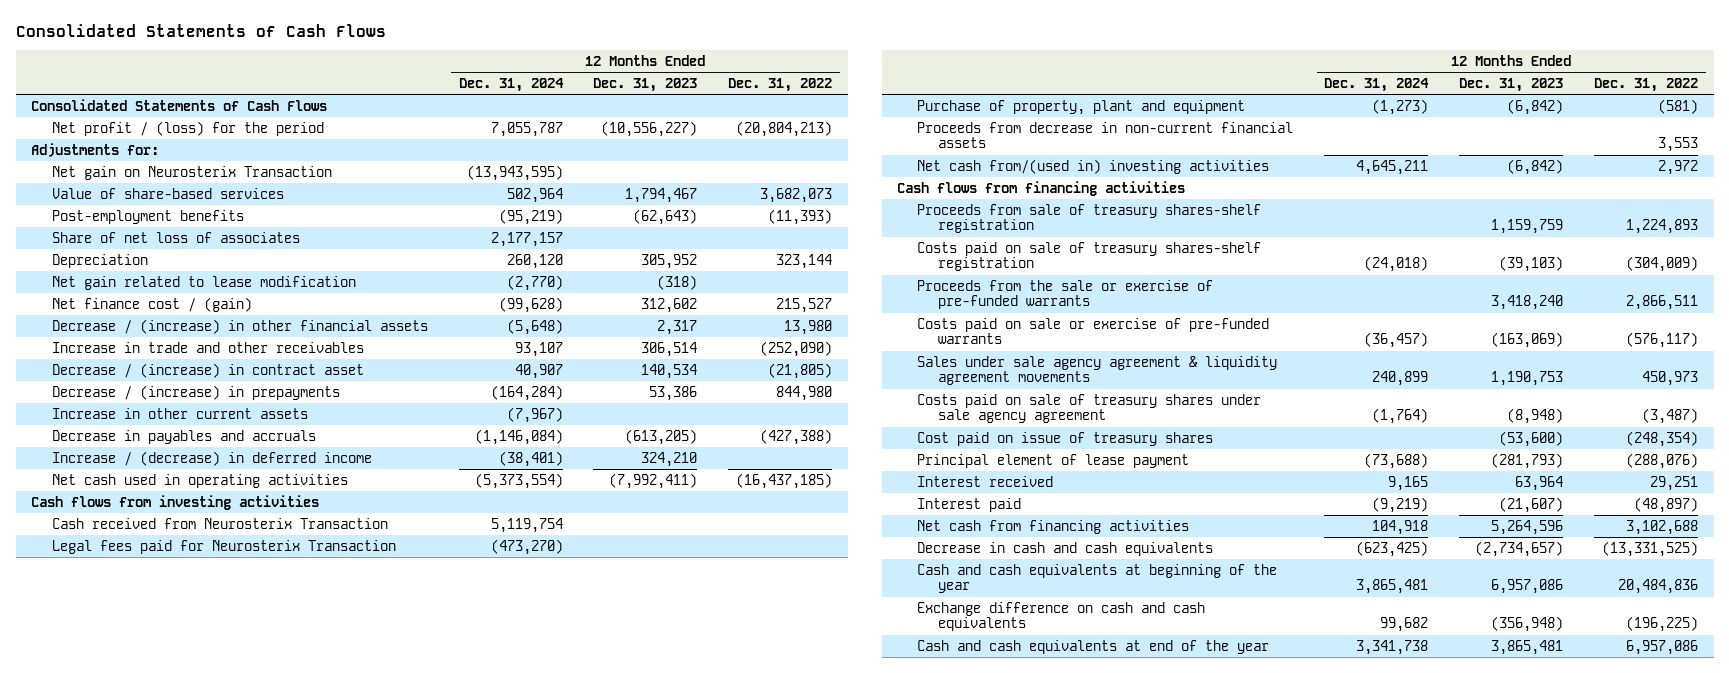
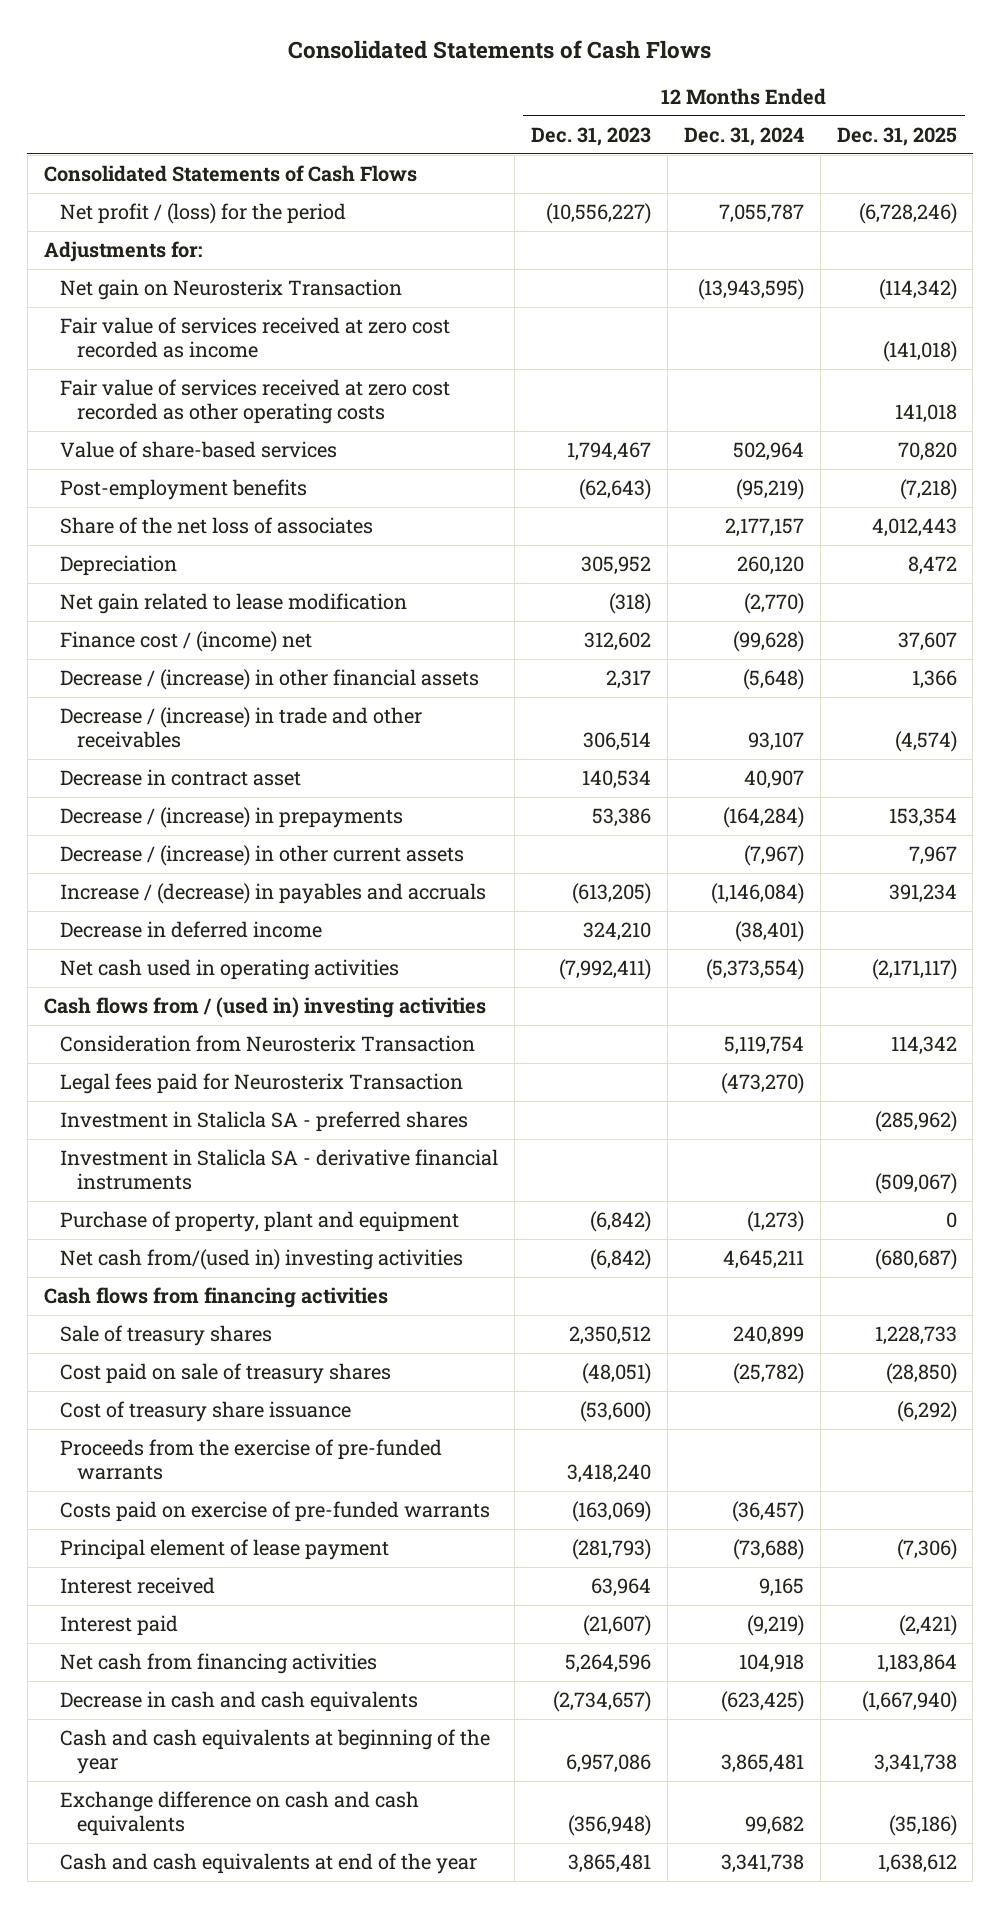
- | 12 Months Ended Dec. 31, 2024 | 12 Months Ended Dec. 31, 2023 | 12 Months Ended Dec. 31, 2022
+ | 12 Months Ended Dec. 31, 2023 | 12 Months Ended Dec. 31, 2024 | 12 Months Ended Dec. 31, 2025
+ Fair value of services received at zero cost recorded as income | | | (141,018)
+ Fair value of services received at zero cost recorded as other operating costs | | | 141,018
- Share of net loss of associates | 2,177,157 | |
+ Share of the net loss of associates | | 2,177,157 | 4,012,443
- Net finance cost / (gain) | (99,628) | 312,602 | 215,527
+ Finance cost / (income) net | 312,602 | (99,628) | 37,607
- Increase in trade and other receivables | 93,107 | 306,514 | (252,090)
- Decrease / (increase) in contract asset | 40,907 | 140,534 | (21,805)
+ Decrease / (increase) in trade and other receivables | 306,514 | 93,107 | (4,574)
+ Decrease in contract asset | 140,534 | 40,907 |
- Increase in other current assets | (7,967) | |
- Decrease in payables and accruals | (1,146,084) | (613,205) | (427,388)
- Increase / (decrease) in deferred income | (38,401) | 324,210 |
+ Decrease / (increase) in other current assets | | (7,967) | 7,967
+ Increase / (decrease) in payables and accruals | (613,205) | (1,146,084) | 391,234
+ Decrease in deferred income | 324,210 | (38,401) |
- Cash flows from investing activities
- Cash received from Neurosterix Transaction | 5,119,754 | |
+ Cash flows from / (used in) investing activities
+ Consideration from Neurosterix Transaction | | 5,119,754 | 114,342
+ Investment in Stalicla SA - preferred shares | | | (285,962)
+ Investment in Stalicla SA - derivative financial instruments | | | (509,067)
- Proceeds from decrease in non-current financial assets | | | 3,553
- Proceeds from sale of treasury shares-shelf registration | | 1,159,759 | 1,224,893
- Costs paid on sale of treasury shares-shelf registration | (24,018) | (39,103) | (304,009)
- Proceeds from the sale or exercise of pre-funded warrants | | 3,418,240 | 2,866,511
- Costs paid on sale or exercise of pre-funded warrants | (36,457) | (163,069) | (576,117)
- Sales under sale agency agreement & liquidity agreement movements | 240,899 | 1,190,753 | 450,973
- Costs paid on sale of treasury shares under sale agency agreement | (1,764) | (8,948) | (3,487)
- Cost paid on issue of treasury shares | | (53,600) | (248,354)
+ Sale of treasury shares | 2,350,512 | 240,899 | 1,228,733
+ Cost paid on sale of treasury shares | (48,051) | (25,782) | (28,850)
+ Cost of treasury share issuance | (53,600) | | (6,292)
+ Proceeds from the exercise of pre-funded warrants | 3,418,240 | |
+ Costs paid on exercise of pre-funded warrants | (163,069) | (36,457) |

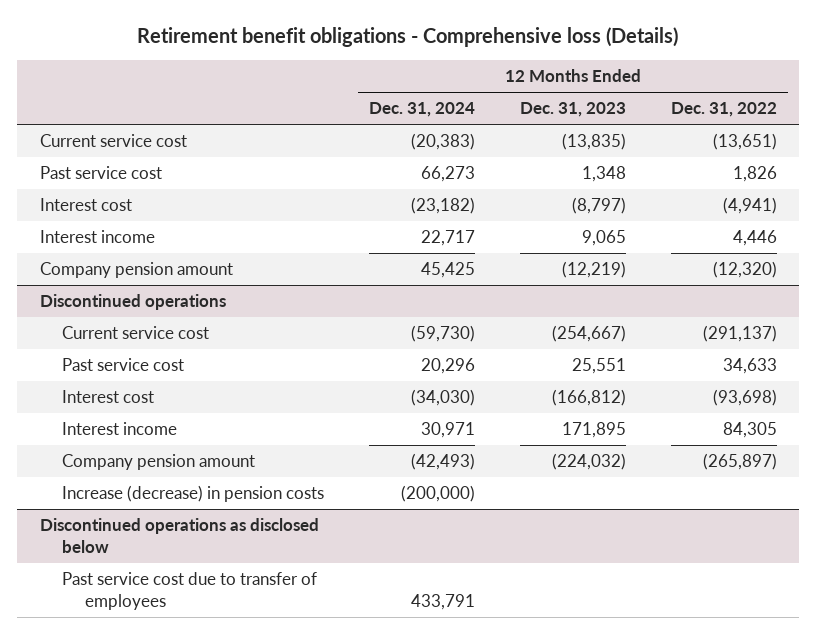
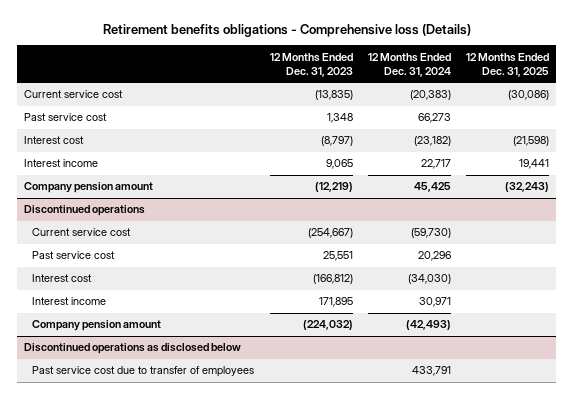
- Retirement benefit obligations - Comprehensive loss (Details)
+ Retirement benefits obligations - Comprehensive loss (Details)
- | 12 Months Ended Dec. 31, 2024 | 12 Months Ended Dec. 31, 2023 | 12 Months Ended Dec. 31, 2022
+ | 12 Months Ended Dec. 31, 2023 | 12 Months Ended Dec. 31, 2024 | 12 Months Ended Dec. 31, 2025
@ Discontinued operations
- Increase (decrease) in pension costs | (200,000) | |

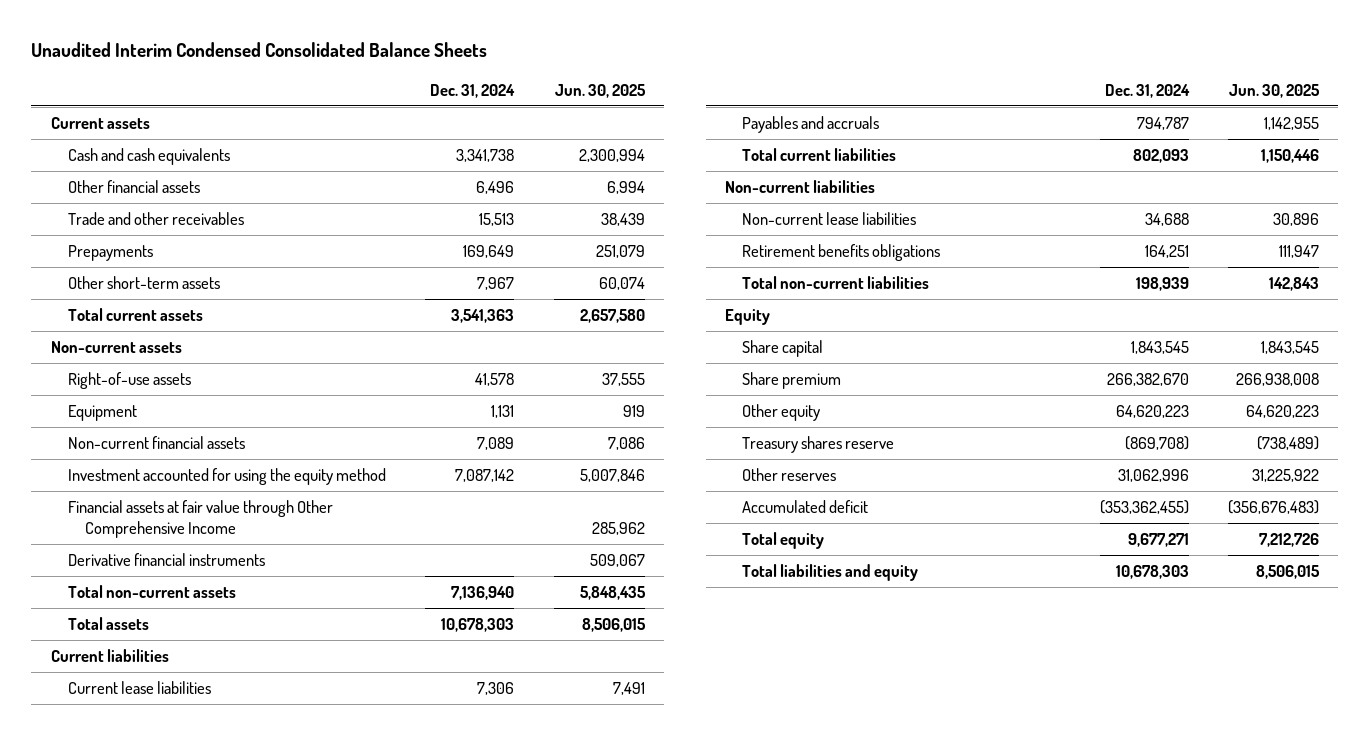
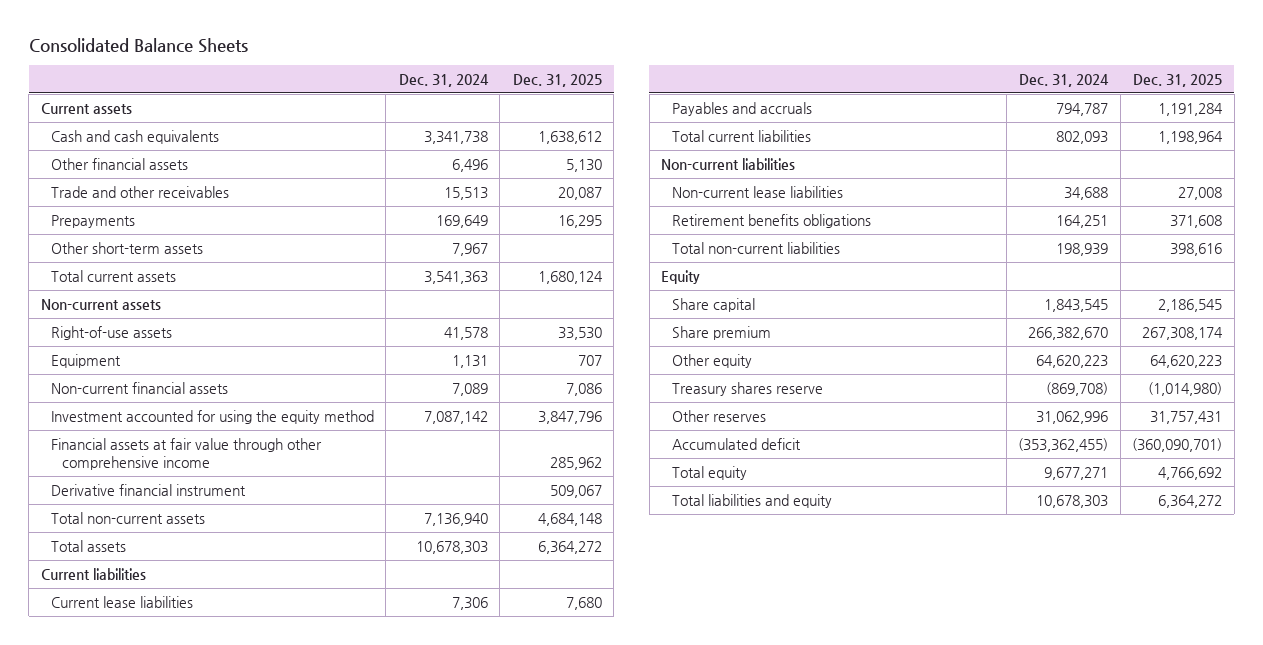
- Unaudited Interim Condensed Consolidated Balance Sheets
+ Consolidated Balance Sheets
- | Dec. 31, 2024 | Jun. 30, 2025
+ | Dec. 31, 2024 | Dec. 31, 2025
- Financial assets at fair value through Other Comprehensive Income | | 285,962
- Derivative financial instruments | | 509,067
+ Financial assets at fair value through other comprehensive income | | 285,962
+ Derivative financial instrument | | 509,067

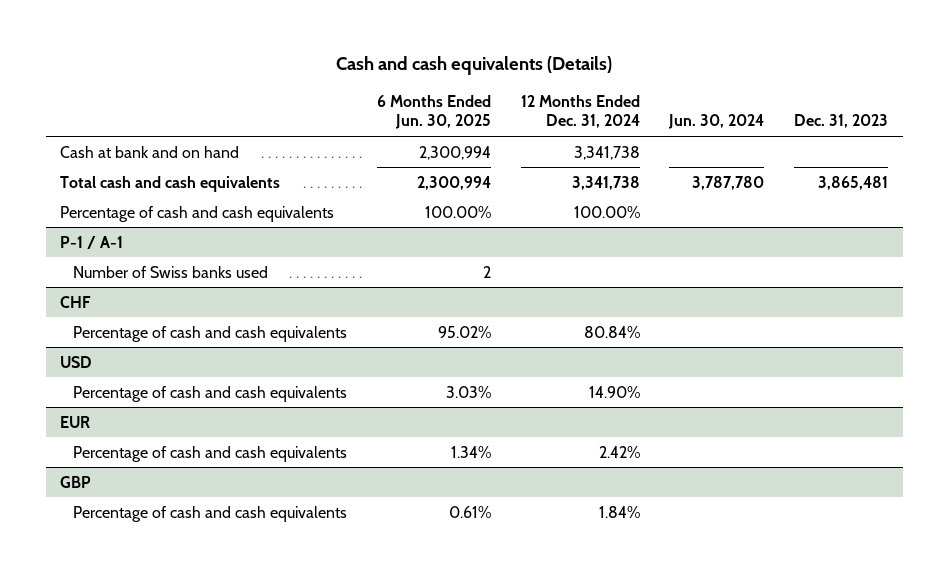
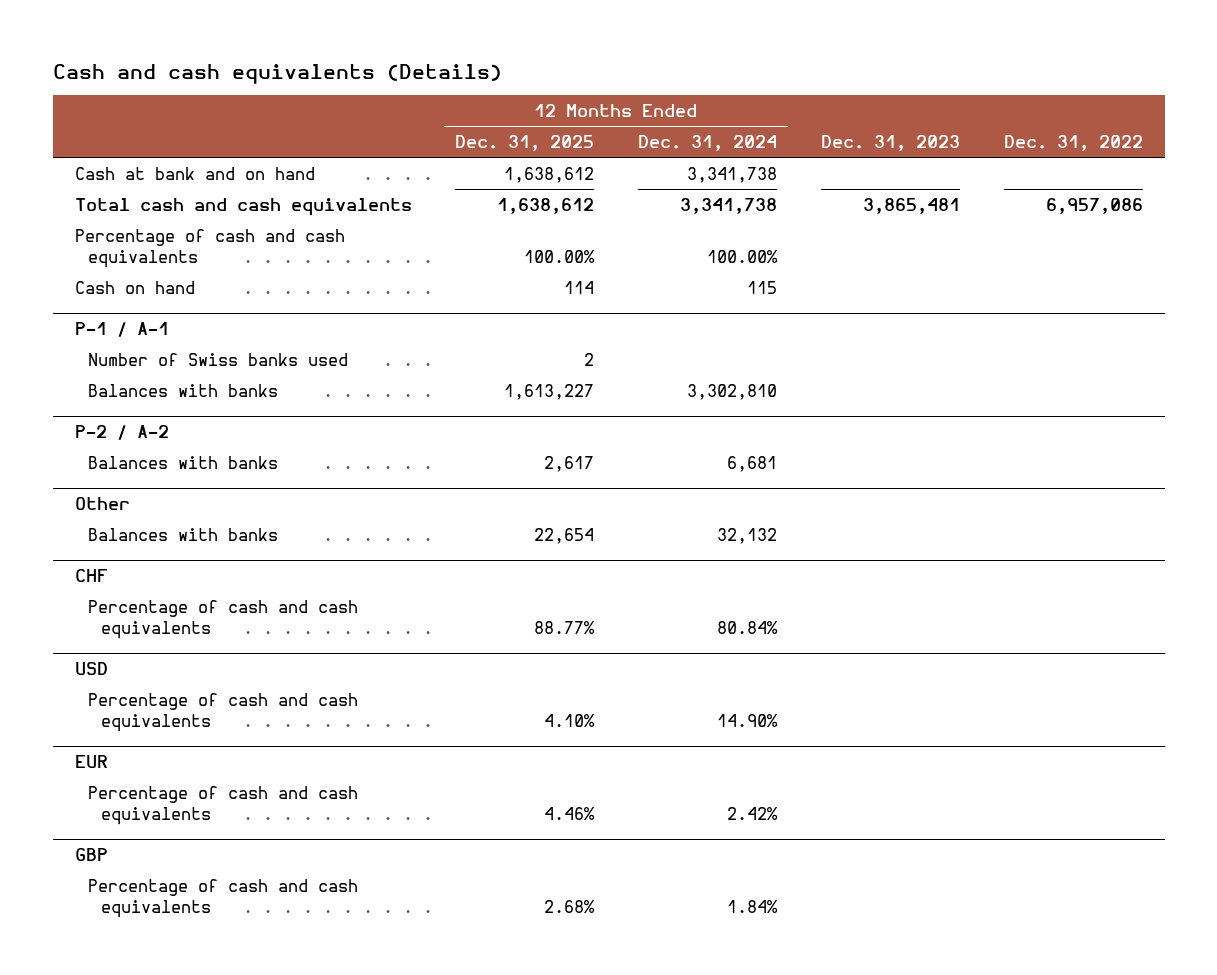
- | 6 Months Ended Jun. 30, 2025 | 12 Months Ended Dec. 31, 2024 | Jun. 30, 2024 | Dec. 31, 2023
+ | 12 Months Ended Dec. 31, 2025 | 12 Months Ended Dec. 31, 2024 | Dec. 31, 2023 | Dec. 31, 2022
+ Cash on hand | 114 | 115 | |
@ P-1 / A-1
+ Balances with banks | 1,613,227 | 3,302,810 | |
+ P-2 / A-2
+ Balances with banks | 2,617 | 6,681 | |
+ Other
+ Balances with banks | 22,654 | 32,132 | |

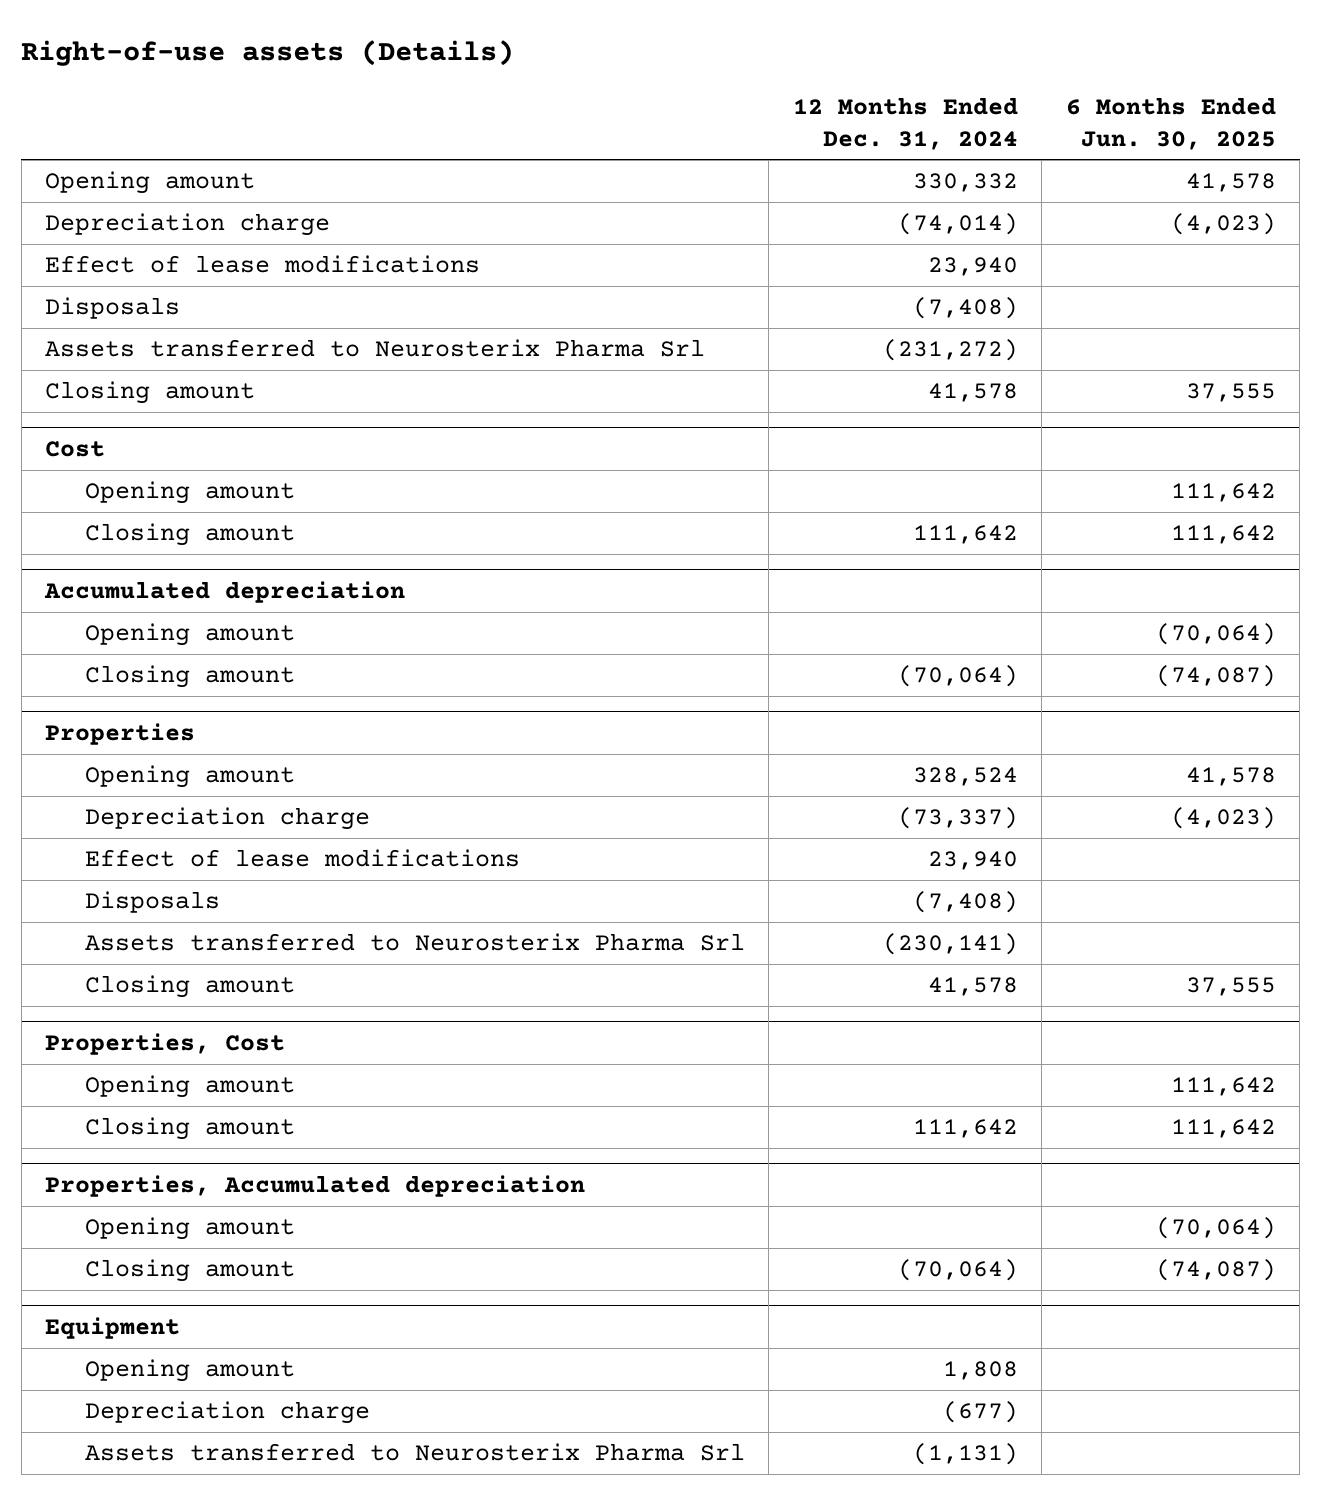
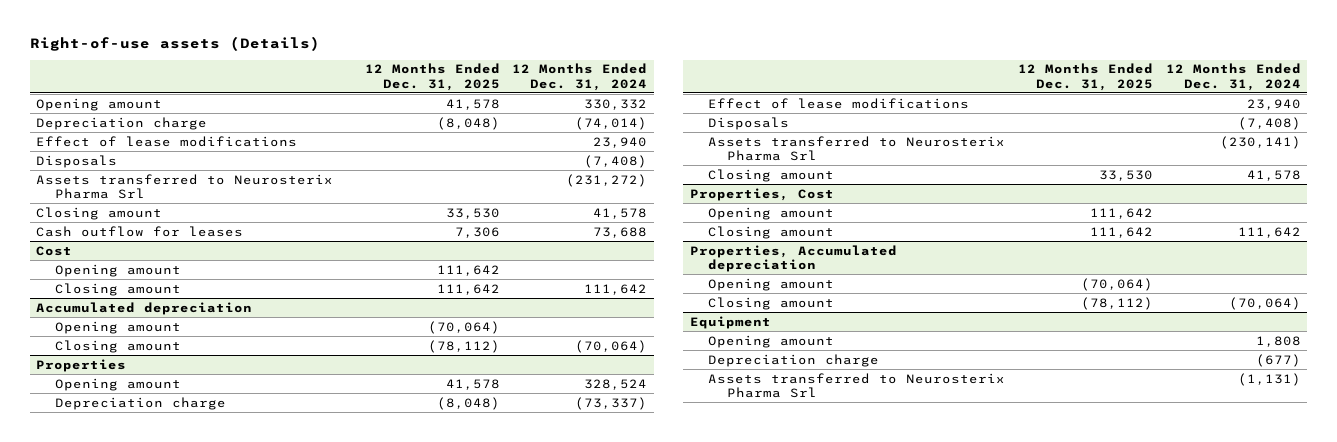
- | 12 Months Ended Dec. 31, 2024 | 6 Months Ended Jun. 30, 2025
+ | 12 Months Ended Dec. 31, 2025 | 12 Months Ended Dec. 31, 2024
+ Cash outflow for leases | 7,306 | 73,688

